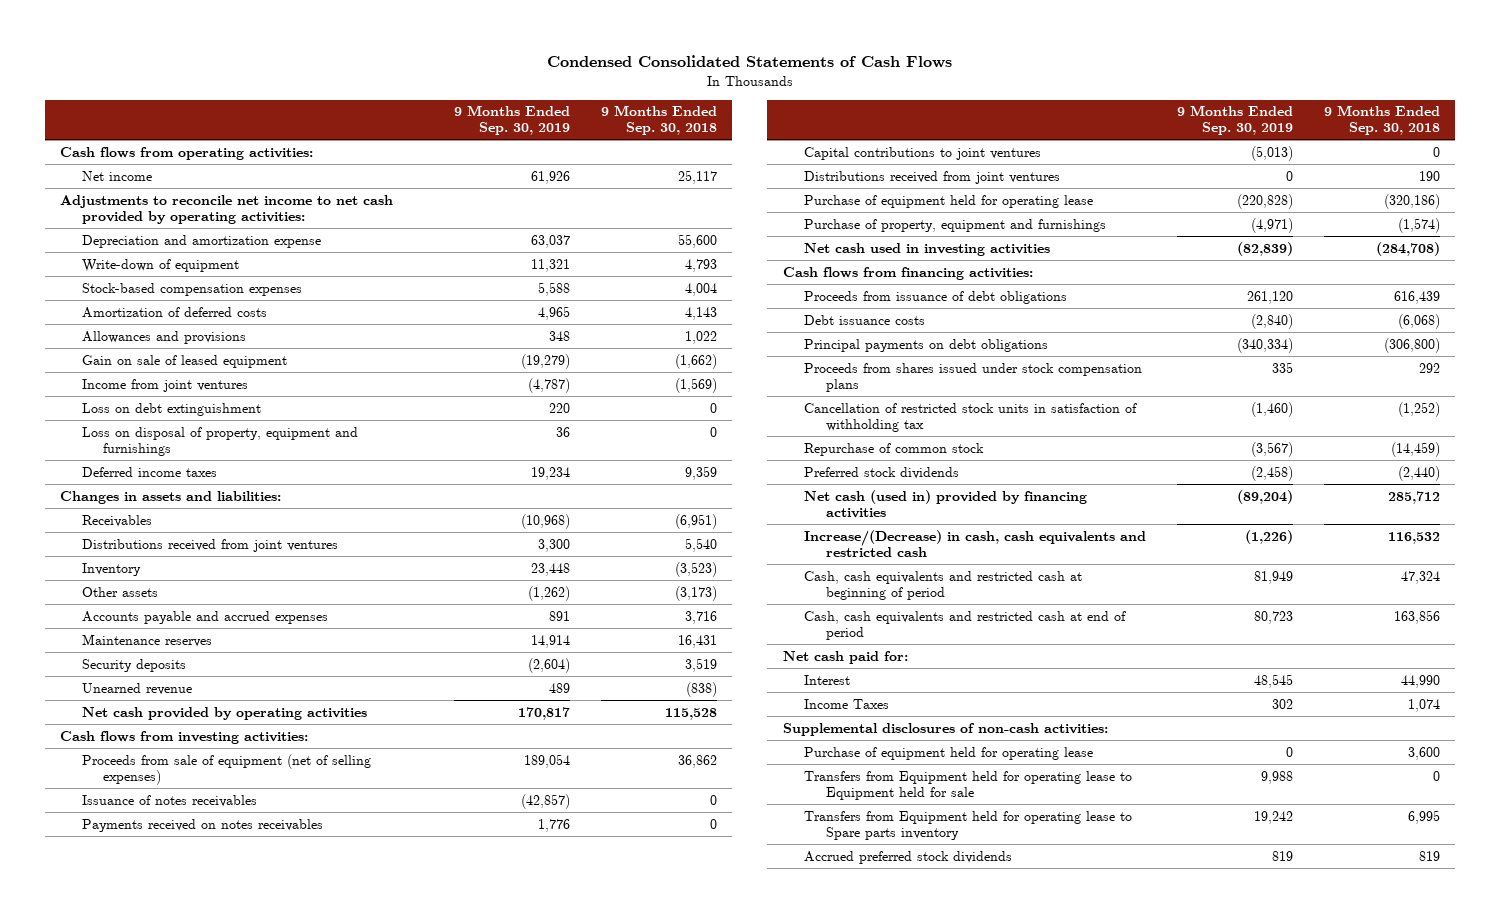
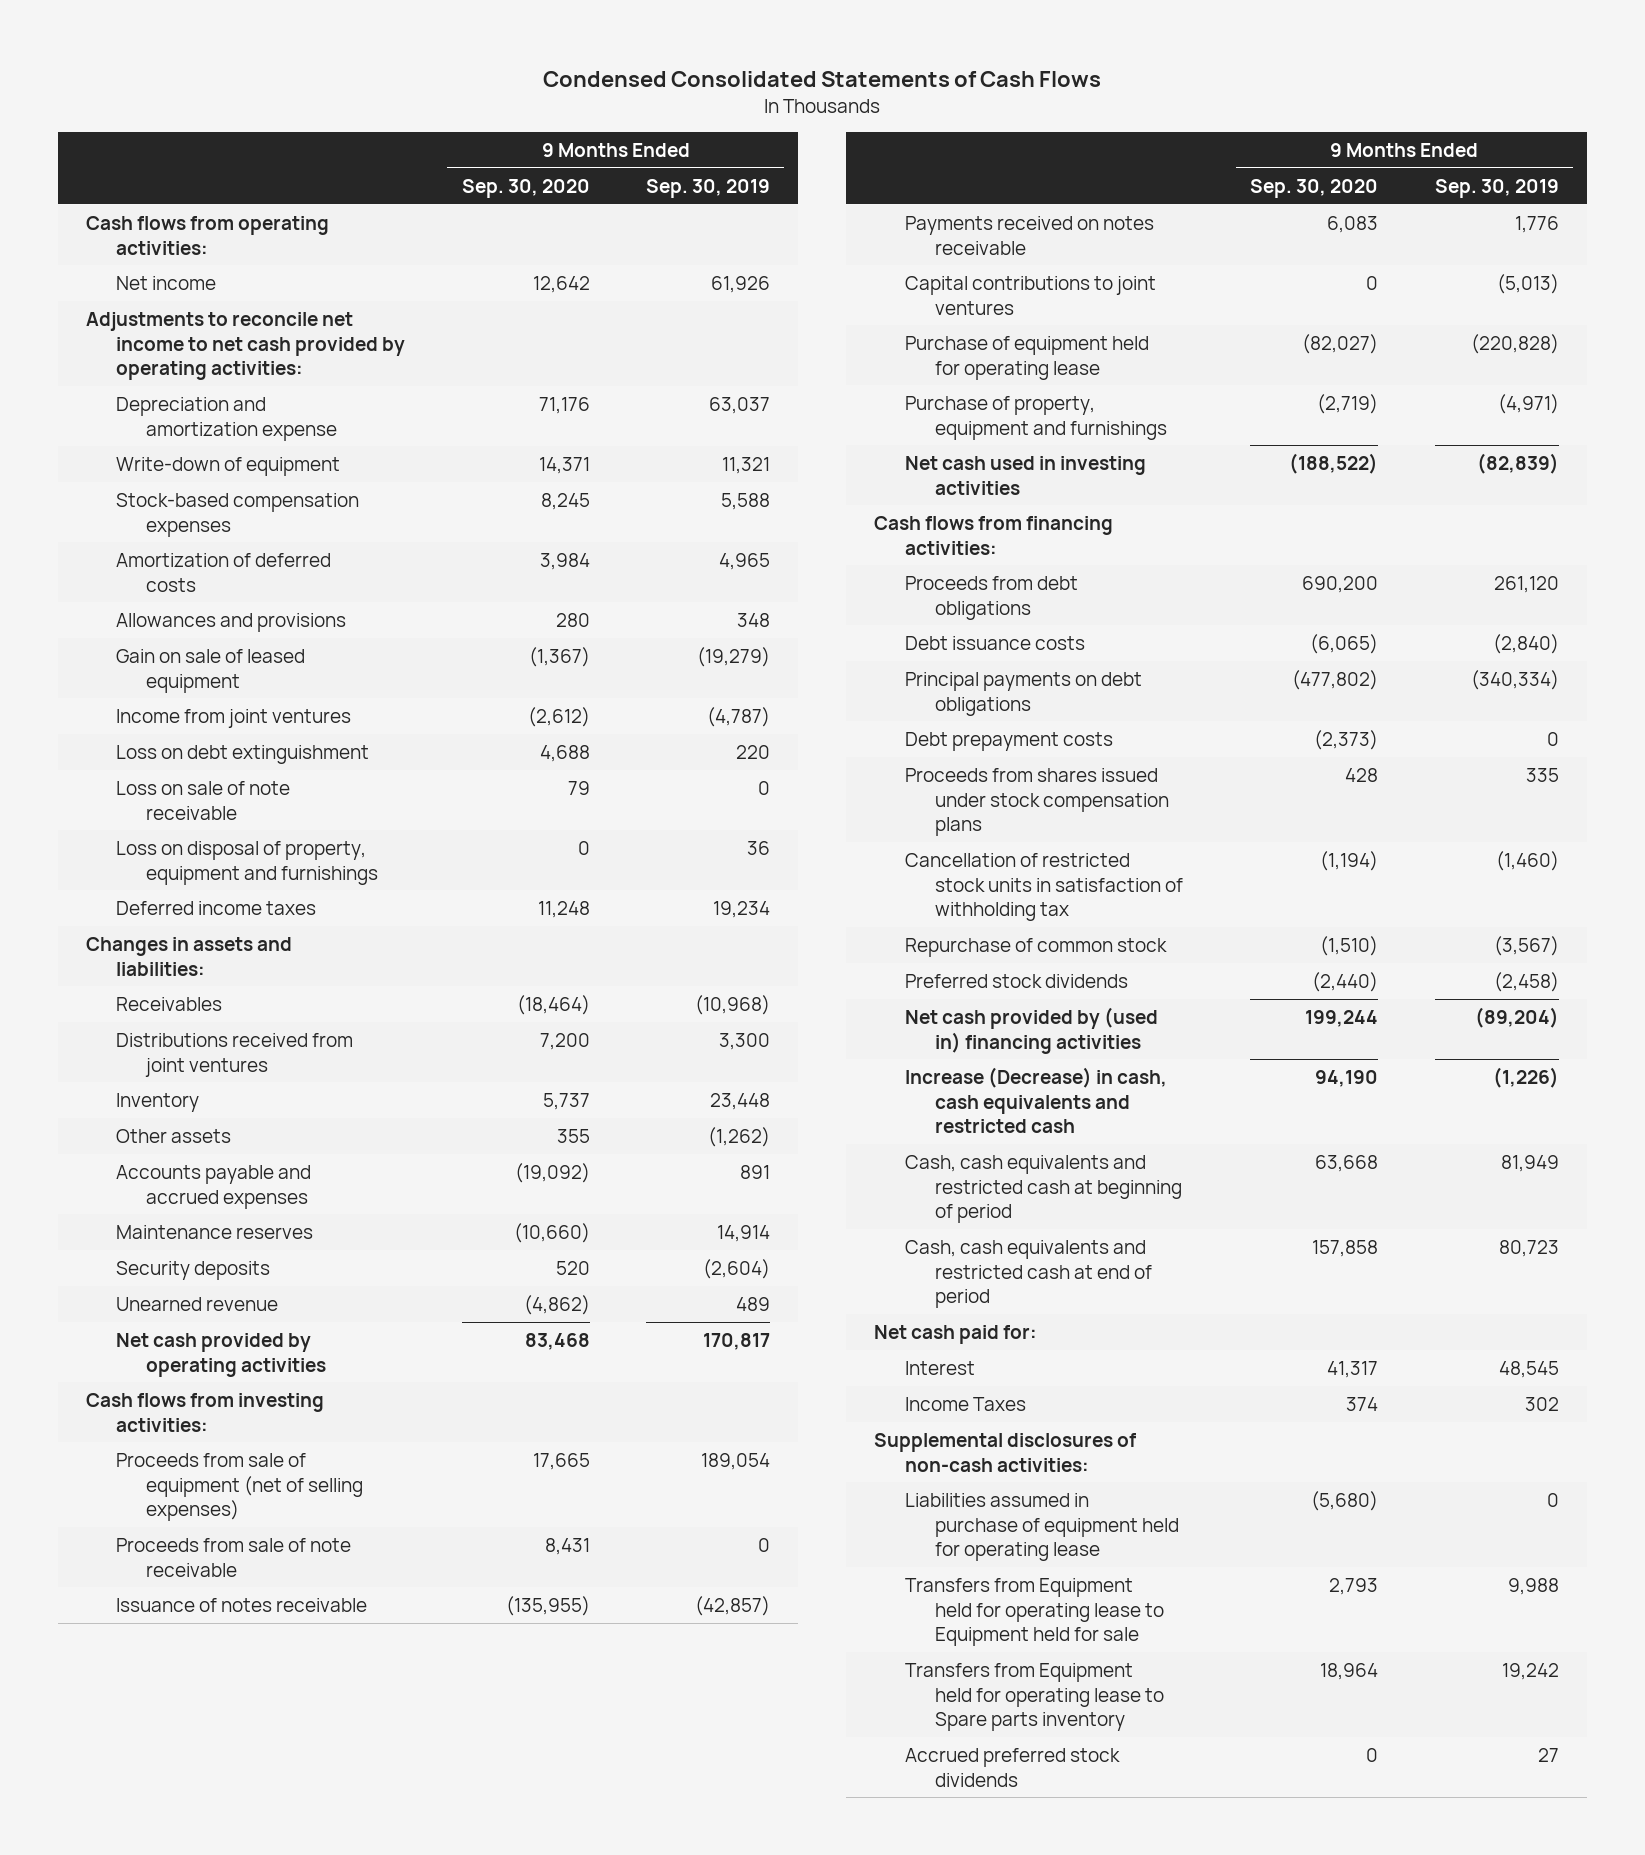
- | 9 Months Ended Sep. 30, 2019 | 9 Months Ended Sep. 30, 2018
+ | 9 Months Ended Sep. 30, 2020 | 9 Months Ended Sep. 30, 2019
+ Loss on sale of note receivable | 79 | 0
- Issuance of notes receivables | (42,857) | 0
- Payments received on notes receivables | 1,776 | 0
+ Proceeds from sale of note receivable | 8,431 | 0
+ Issuance of notes receivable | (135,955) | (42,857)
+ Payments received on notes receivable | 6,083 | 1,776
- Distributions received from joint ventures | 0 | 190
- Proceeds from issuance of debt obligations | 261,120 | 616,439
+ Proceeds from debt obligations | 690,200 | 261,120
+ Debt prepayment costs | (2,373) | 0
- Net cash (used in) provided by financing activities | (89,204) | 285,712
- Increase/(Decrease) in cash, cash equivalents and restricted cash | (1,226) | 116,532
+ Net cash provided by (used in) financing activities | 199,244 | (89,204)
+ Increase (Decrease) in cash, cash equivalents and restricted cash | 94,190 | (1,226)
- Purchase of equipment held for operating lease | 0 | 3,600
+ Liabilities assumed in purchase of equipment held for operating lease | (5,680) | 0
- Accrued preferred stock dividends | 819 | 819
+ Accrued preferred stock dividends | 0 | 27

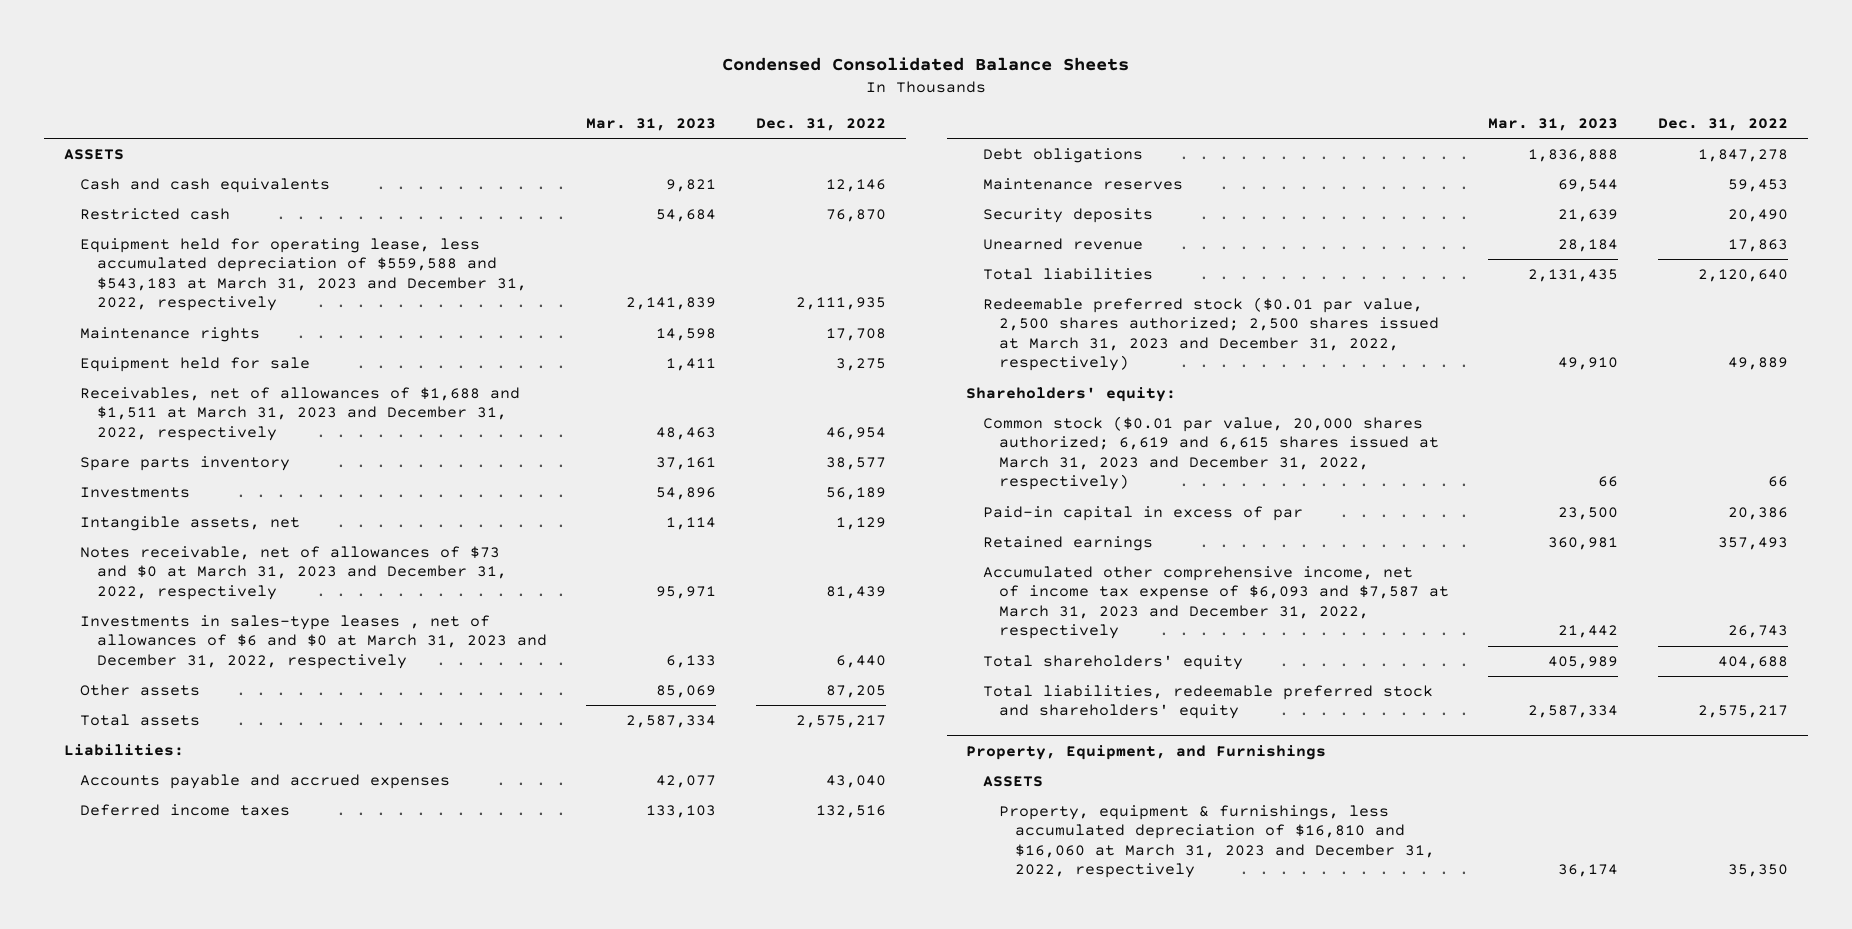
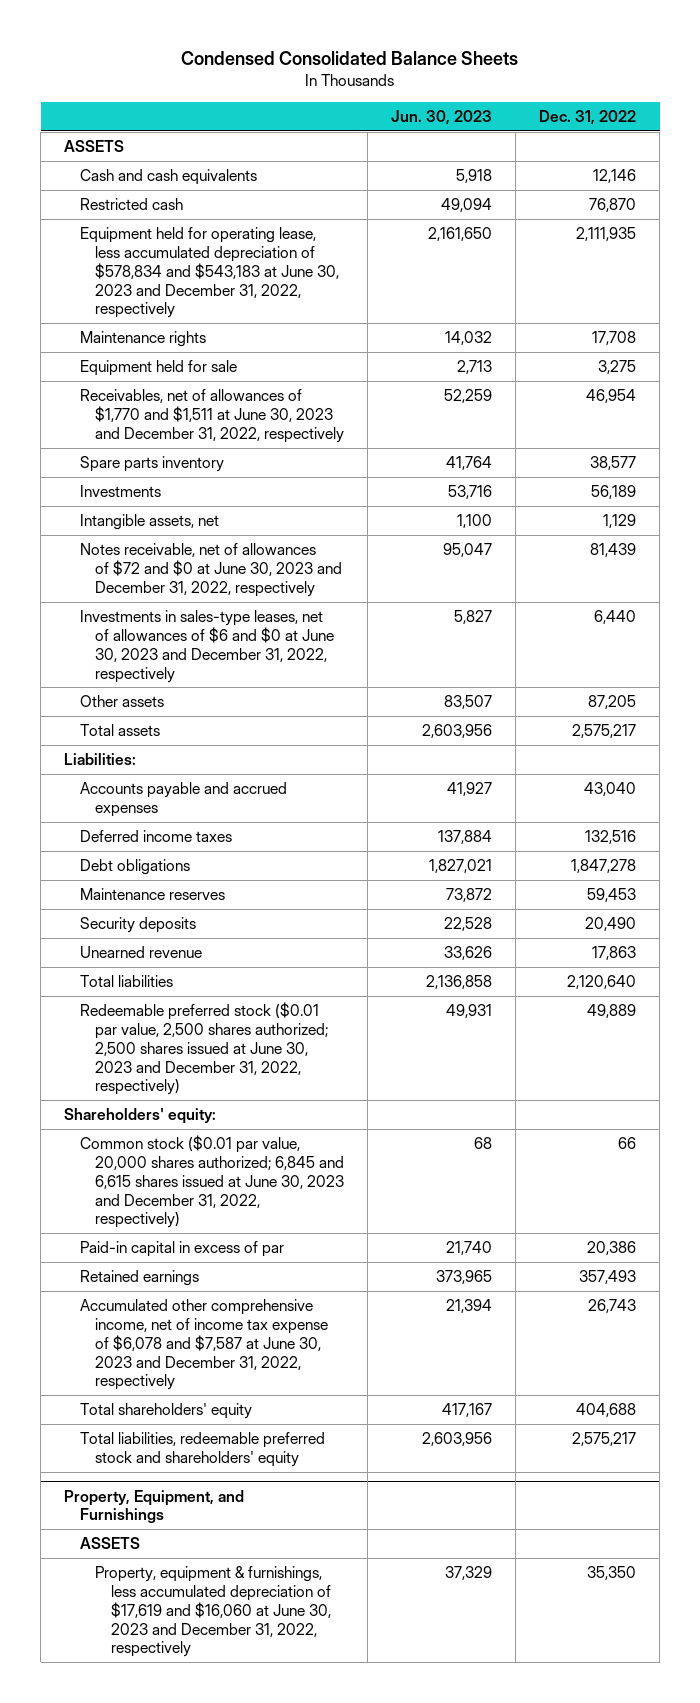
- | Mar. 31, 2023 | Dec. 31, 2022
+ | Jun. 30, 2023 | Dec. 31, 2022
- Equipment held for operating lease, less accumulated depreciation of $559,588 and $543,183 at March 31, 2023 and December 31, 2022, respectively | 2,141,839 | 2,111,935
+ Equipment held for operating lease, less accumulated depreciation of $578,834 and $543,183 at June 30, 2023 and December 31, 2022, respectively | 2,161,650 | 2,111,935
- Receivables, net of allowances of $1,688 and $1,511 at March 31, 2023 and December 31, 2022, respectively | 48,463 | 46,954
+ Receivables, net of allowances of $1,770 and $1,511 at June 30, 2023 and December 31, 2022, respectively | 52,259 | 46,954
- Notes receivable, net of allowances of $73 and $0 at March 31, 2023 and December 31, 2022, respectively | 95,971 | 81,439
- Investments in sales-type leases , net of allowances of $6 and $0 at March 31, 2023 and December 31, 2022, respectively | 6,133 | 6,440
+ Notes receivable, net of allowances of $72 and $0 at June 30, 2023 and December 31, 2022, respectively | 95,047 | 81,439
+ Investments in sales-type leases, net of allowances of $6 and $0 at June 30, 2023 and December 31, 2022, respectively | 5,827 | 6,440
- Redeemable preferred stock ($0.01 par value, 2,500 shares authorized; 2,500 shares issued at March 31, 2023 and December 31, 2022, respectively) | 49,910 | 49,889
+ Redeemable preferred stock ($0.01 par value, 2,500 shares authorized; 2,500 shares issued at June 30, 2023 and December 31, 2022, respectively) | 49,931 | 49,889
- Common stock ($0.01 par value, 20,000 shares authorized; 6,619 and 6,615 shares issued at March 31, 2023 and December 31, 2022, respectively) | 66 | 66
+ Common stock ($0.01 par value, 20,000 shares authorized; 6,845 and 6,615 shares issued at June 30, 2023 and December 31, 2022, respectively) | 68 | 66
- Accumulated other comprehensive income, net of income tax expense of $6,093 and $7,587 at March 31, 2023 and December 31, 2022, respectively | 21,442 | 26,743
+ Accumulated other comprehensive income, net of income tax expense of $6,078 and $7,587 at June 30, 2023 and December 31, 2022, respectively | 21,394 | 26,743
@ Property, Equipment, and Furnishings
- Property, equipment & furnishings, less accumulated depreciation of $16,810 and $16,060 at March 31, 2023 and December 31, 2022, respectively | 36,174 | 35,350
+ Property, equipment & furnishings, less accumulated depreciation of $17,619 and $16,060 at June 30, 2023 and December 31, 2022, respectively | 37,329 | 35,350

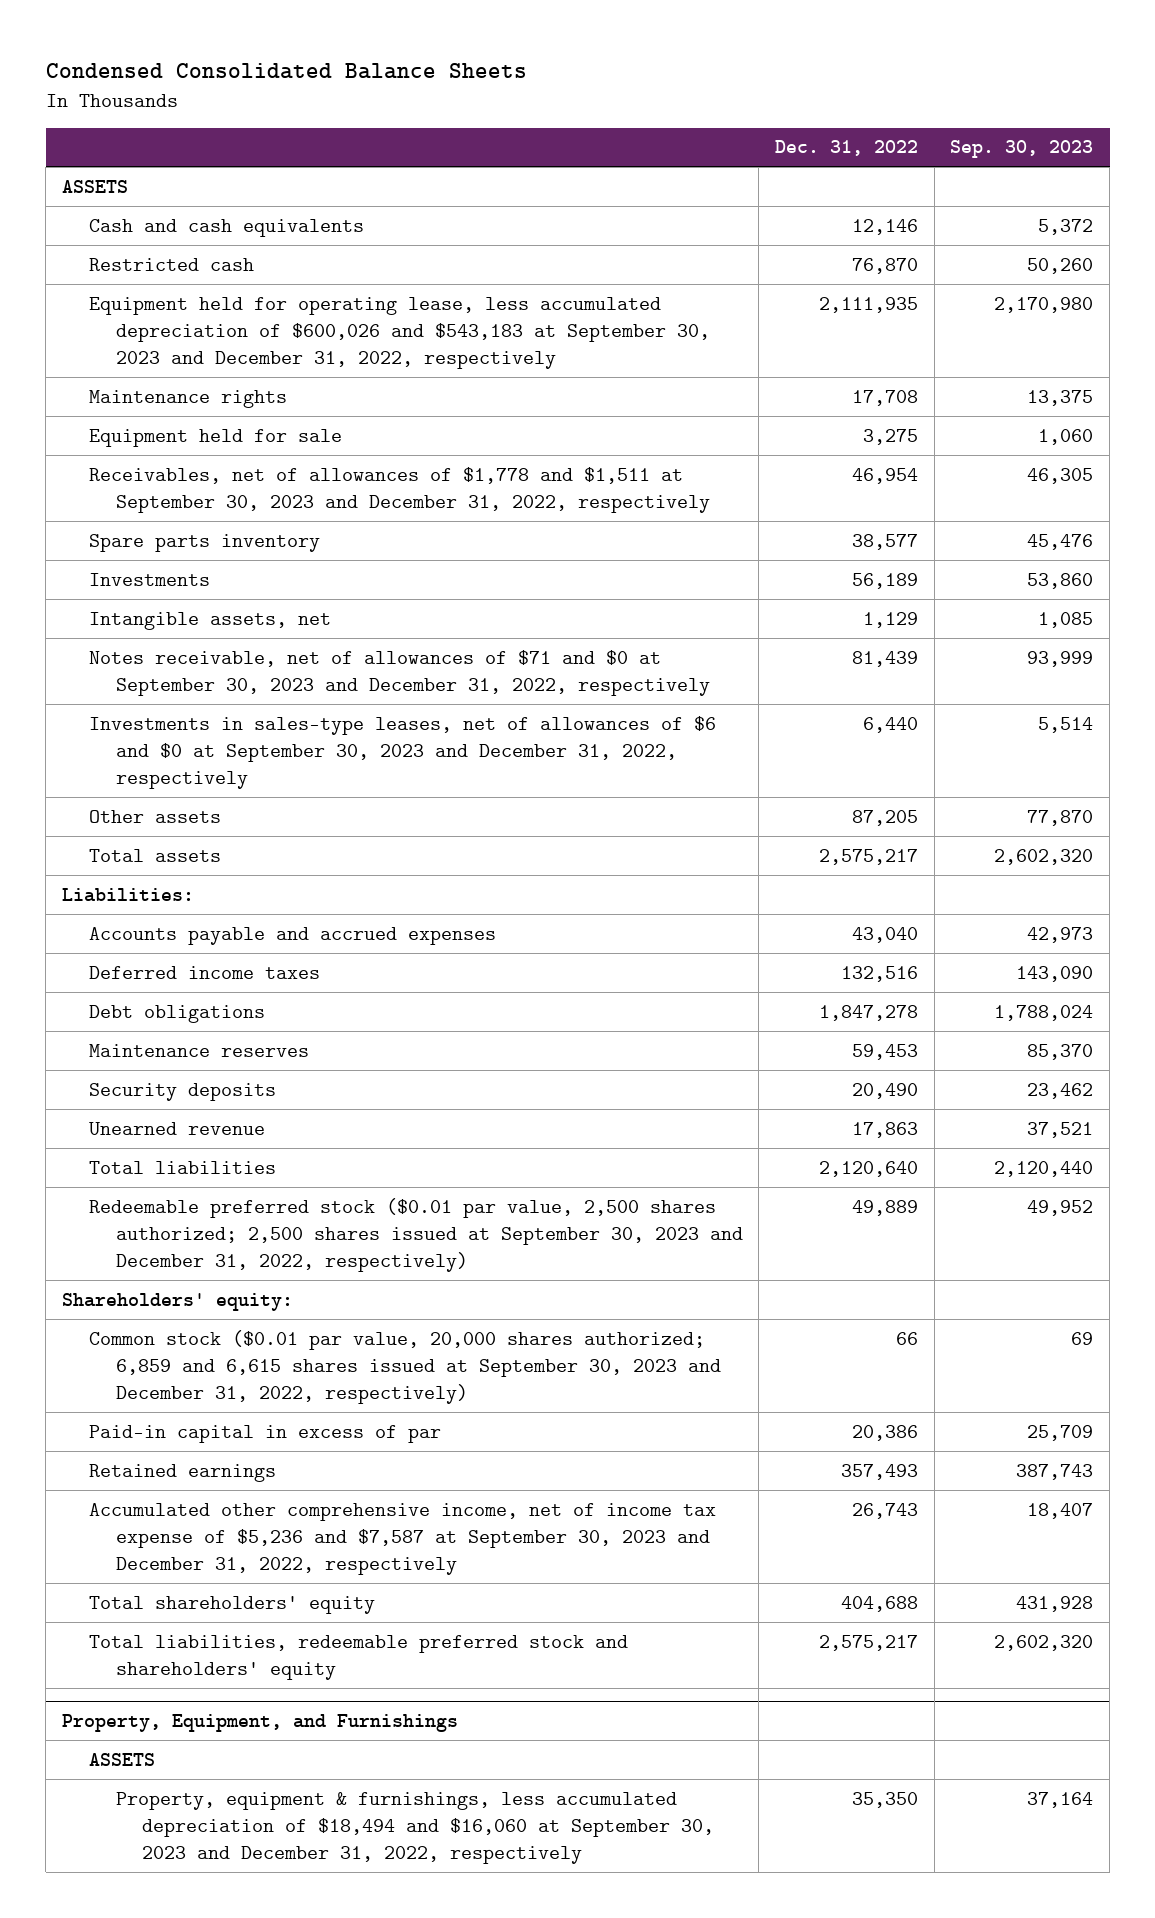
- | Jun. 30, 2023 | Dec. 31, 2022
+ | Dec. 31, 2022 | Sep. 30, 2023
- Equipment held for operating lease, less accumulated depreciation of $578,834 and $543,183 at June 30, 2023 and December 31, 2022, respectively | 2,161,650 | 2,111,935
+ Equipment held for operating lease, less accumulated depreciation of $600,026 and $543,183 at September 30, 2023 and December 31, 2022, respectively | 2,111,935 | 2,170,980
- Receivables, net of allowances of $1,770 and $1,511 at June 30, 2023 and December 31, 2022, respectively | 52,259 | 46,954
+ Receivables, net of allowances of $1,778 and $1,511 at September 30, 2023 and December 31, 2022, respectively | 46,954 | 46,305
- Notes receivable, net of allowances of $72 and $0 at June 30, 2023 and December 31, 2022, respectively | 95,047 | 81,439
- Investments in sales-type leases, net of allowances of $6 and $0 at June 30, 2023 and December 31, 2022, respectively | 5,827 | 6,440
+ Notes receivable, net of allowances of $71 and $0 at September 30, 2023 and December 31, 2022, respectively | 81,439 | 93,999
+ Investments in sales-type leases, net of allowances of $6 and $0 at September 30, 2023 and December 31, 2022, respectively | 6,440 | 5,514
- Redeemable preferred stock ($0.01 par value, 2,500 shares authorized; 2,500 shares issued at June 30, 2023 and December 31, 2022, respectively) | 49,931 | 49,889
+ Redeemable preferred stock ($0.01 par value, 2,500 shares authorized; 2,500 shares issued at September 30, 2023 and December 31, 2022, respectively) | 49,889 | 49,952
- Common stock ($0.01 par value, 20,000 shares authorized; 6,845 and 6,615 shares issued at June 30, 2023 and December 31, 2022, respectively) | 68 | 66
+ Common stock ($0.01 par value, 20,000 shares authorized; 6,859 and 6,615 shares issued at September 30, 2023 and December 31, 2022, respectively) | 66 | 69
- Accumulated other comprehensive income, net of income tax expense of $6,078 and $7,587 at June 30, 2023 and December 31, 2022, respectively | 21,394 | 26,743
+ Accumulated other comprehensive income, net of income tax expense of $5,236 and $7,587 at September 30, 2023 and December 31, 2022, respectively | 26,743 | 18,407
@ Property, Equipment, and Furnishings
- Property, equipment & furnishings, less accumulated depreciation of $17,619 and $16,060 at June 30, 2023 and December 31, 2022, respectively | 37,329 | 35,350
+ Property, equipment & furnishings, less accumulated depreciation of $18,494 and $16,060 at September 30, 2023 and December 31, 2022, respectively | 35,350 | 37,164

